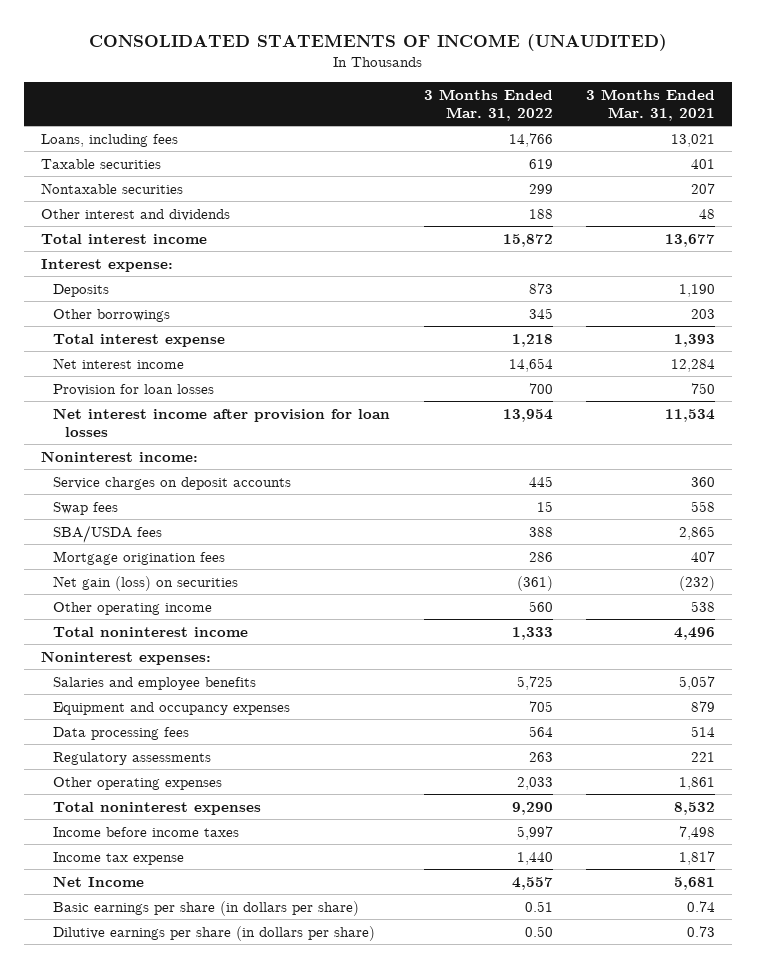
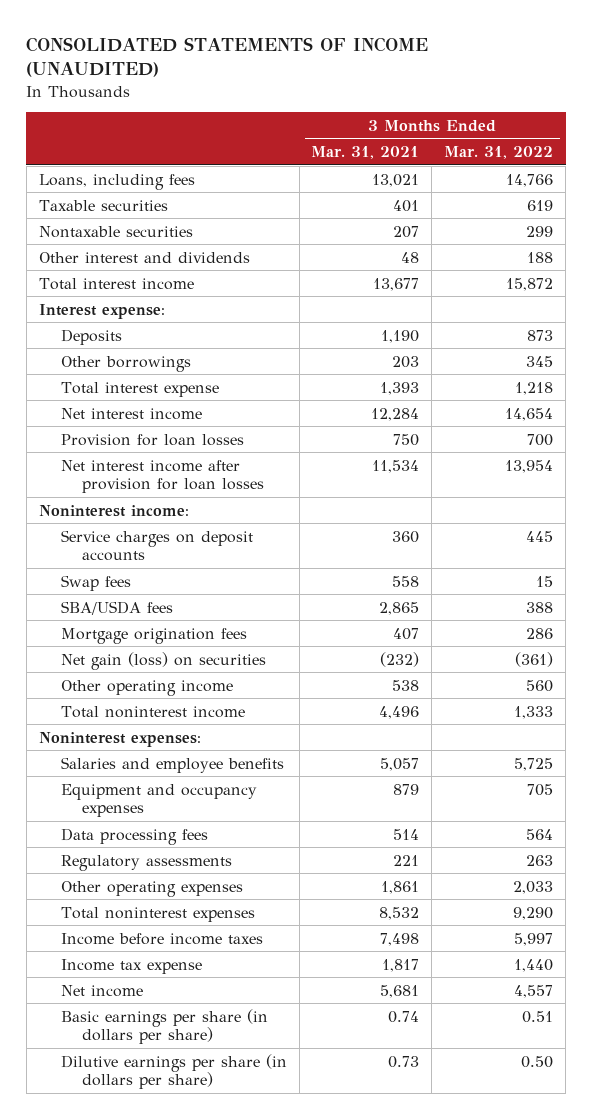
- | 3 Months Ended Mar. 31, 2022 | 3 Months Ended Mar. 31, 2021
+ | 3 Months Ended Mar. 31, 2021 | 3 Months Ended Mar. 31, 2022
- Net Income | 4,557 | 5,681
+ Net income | 5,681 | 4,557

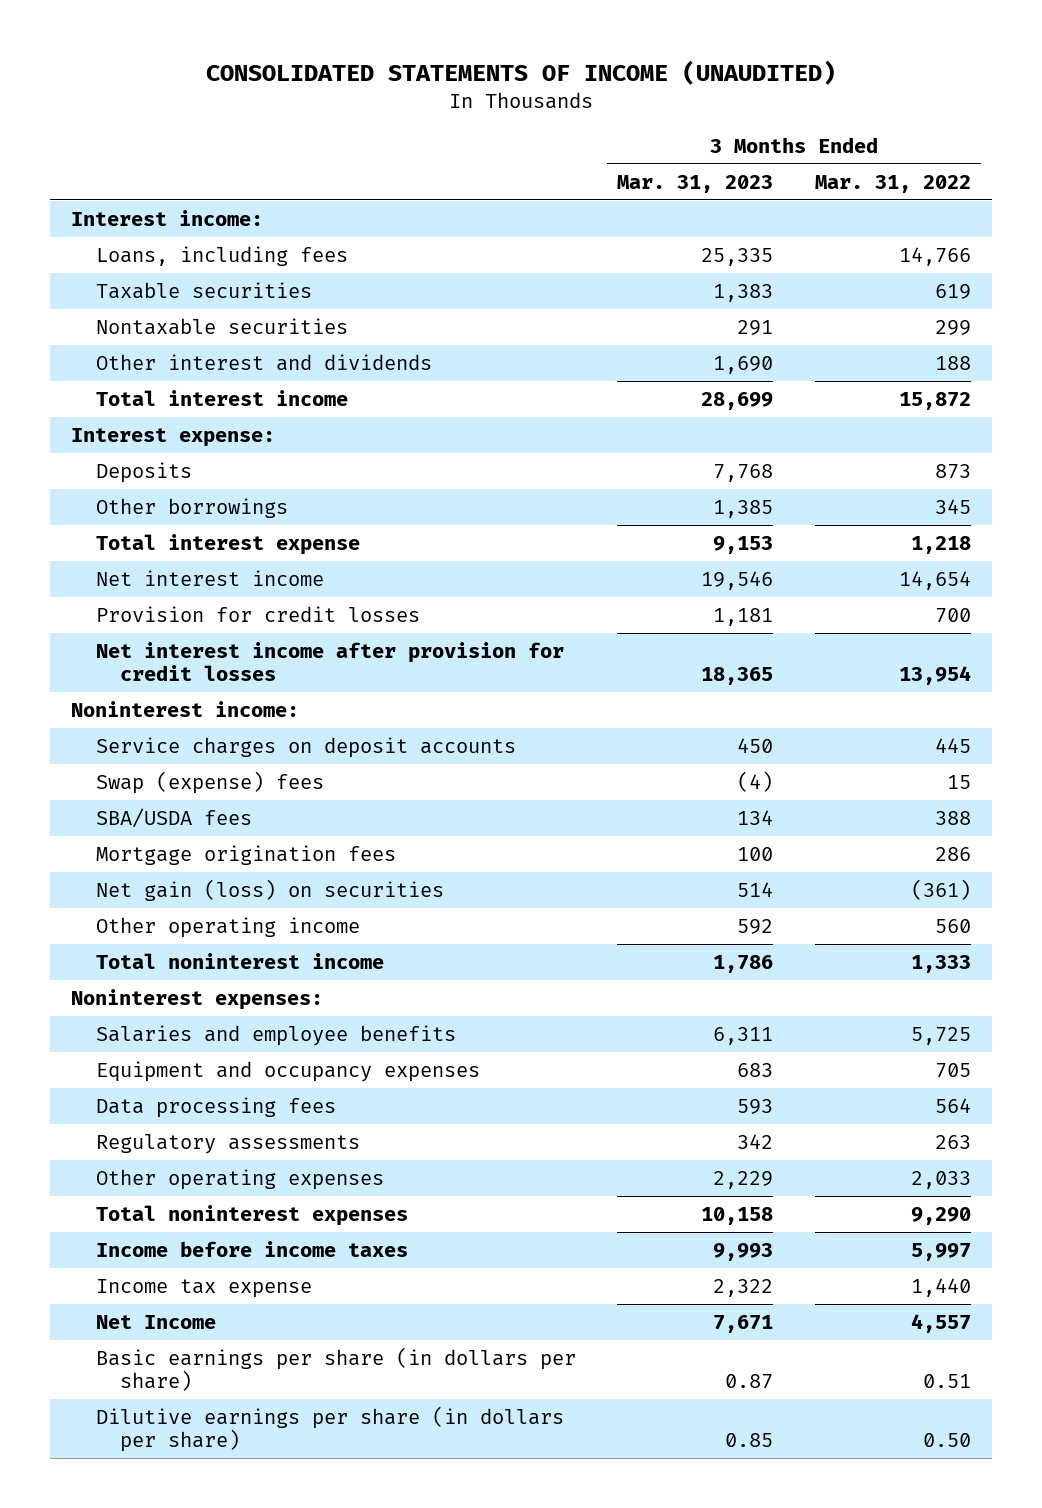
- | 3 Months Ended Mar. 31, 2021 | 3 Months Ended Mar. 31, 2022
+ | 3 Months Ended Mar. 31, 2023 | 3 Months Ended Mar. 31, 2022
+ Interest income:
- Provision for loan losses | 750 | 700
- Net interest income after provision for loan losses | 11,534 | 13,954
+ Provision for credit losses | 1,181 | 700
+ Net interest income after provision for credit losses | 18,365 | 13,954
- Swap fees | 558 | 15
+ Swap (expense) fees | (4) | 15
- Net income | 5,681 | 4,557
+ Net Income | 7,671 | 4,557

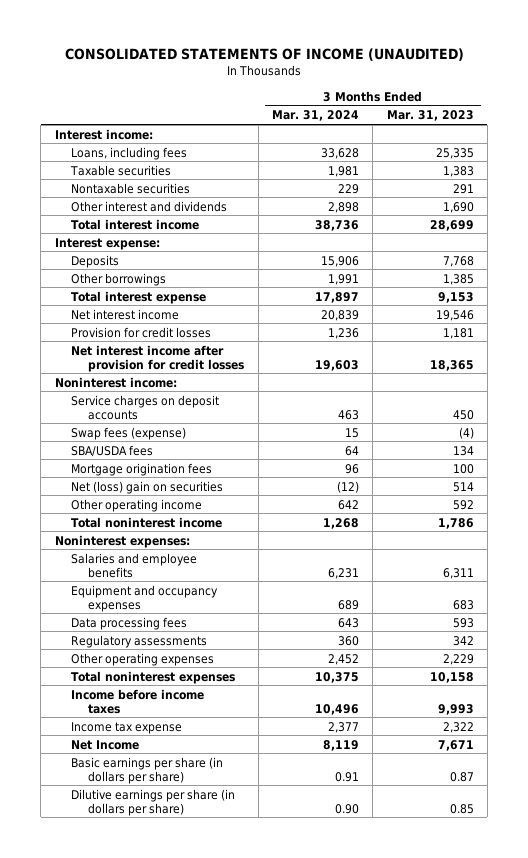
- | 3 Months Ended Mar. 31, 2023 | 3 Months Ended Mar. 31, 2022
+ | 3 Months Ended Mar. 31, 2024 | 3 Months Ended Mar. 31, 2023
- Swap (expense) fees | (4) | 15
+ Swap fees (expense) | 15 | (4)
- Net gain (loss) on securities | 514 | (361)
+ Net (loss) gain on securities | (12) | 514

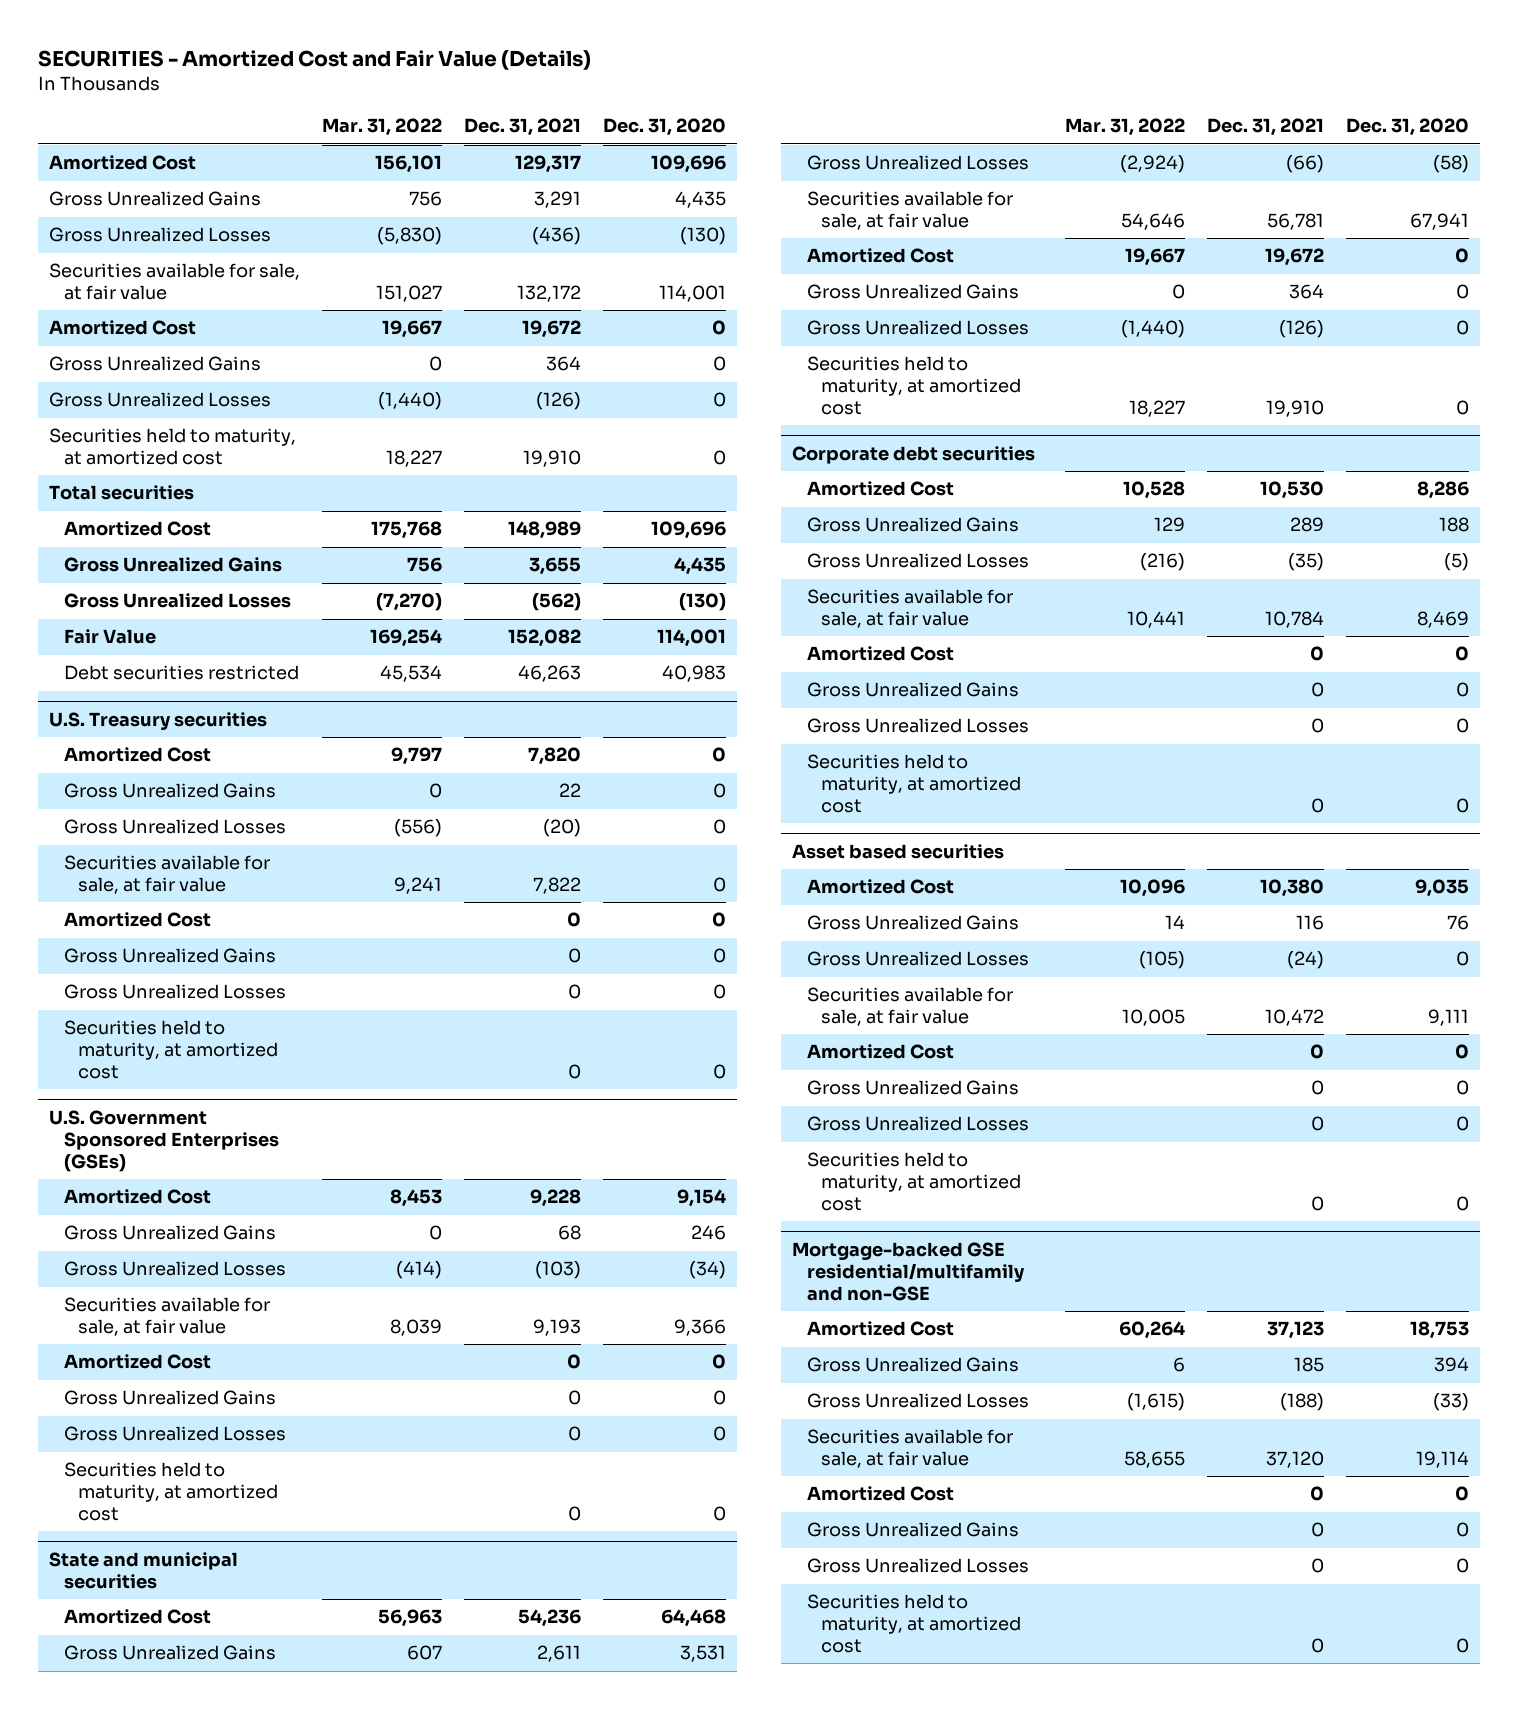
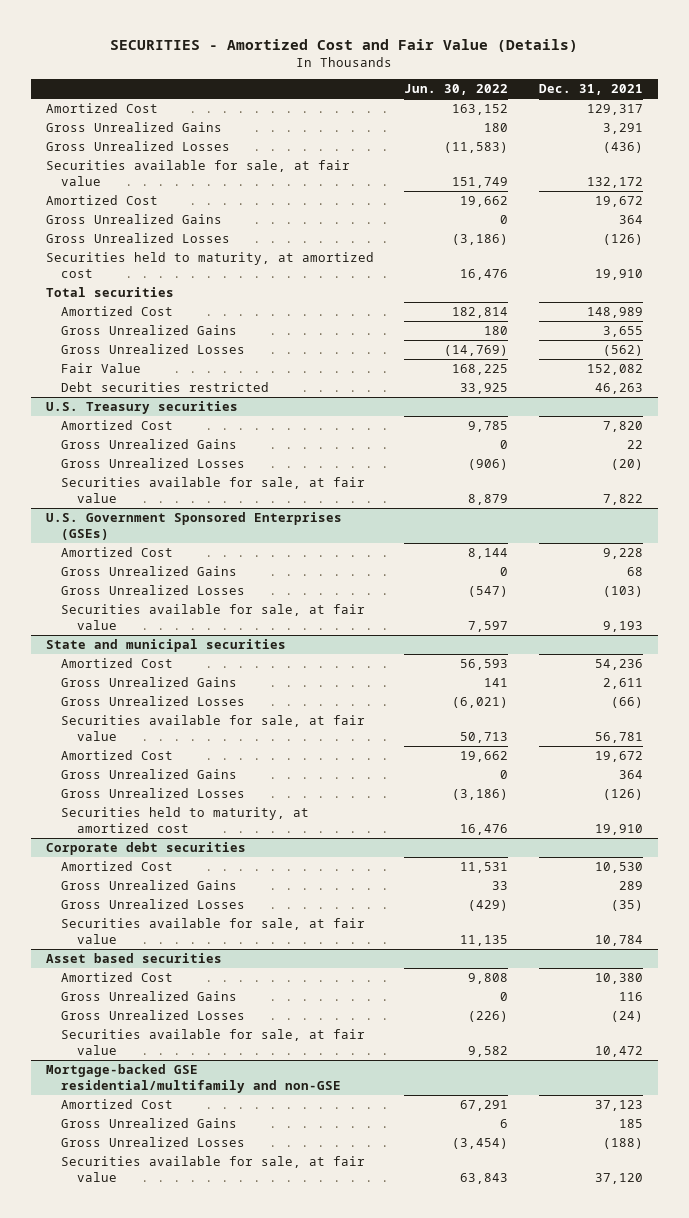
- | Mar. 31, 2022 | Dec. 31, 2021 | Dec. 31, 2020
+ | Jun. 30, 2022 | Dec. 31, 2021
@ U.S. Treasury securities
- Amortized Cost | | 0 | 0
- Gross Unrealized Gains | | 0 | 0
- Gross Unrealized Losses | | 0 | 0
- Securities held to maturity, at amortized cost | | 0 | 0
@ U.S. Government Sponsored Enterprises (GSEs)
- Amortized Cost | | 0 | 0
- Gross Unrealized Gains | | 0 | 0
- Gross Unrealized Losses | | 0 | 0
- Securities held to maturity, at amortized cost | | 0 | 0
@ Corporate debt securities
- Amortized Cost | | 0 | 0
- Gross Unrealized Gains | | 0 | 0
- Gross Unrealized Losses | | 0 | 0
- Securities held to maturity, at amortized cost | | 0 | 0
@ Asset based securities
- Amortized Cost | | 0 | 0
- Gross Unrealized Gains | | 0 | 0
- Gross Unrealized Losses | | 0 | 0
- Securities held to maturity, at amortized cost | | 0 | 0
@ Mortgage-backed GSE residential/multifamily and non-GSE
- Amortized Cost | | 0 | 0
- Gross Unrealized Gains | | 0 | 0
- Gross Unrealized Losses | | 0 | 0
- Securities held to maturity, at amortized cost | | 0 | 0

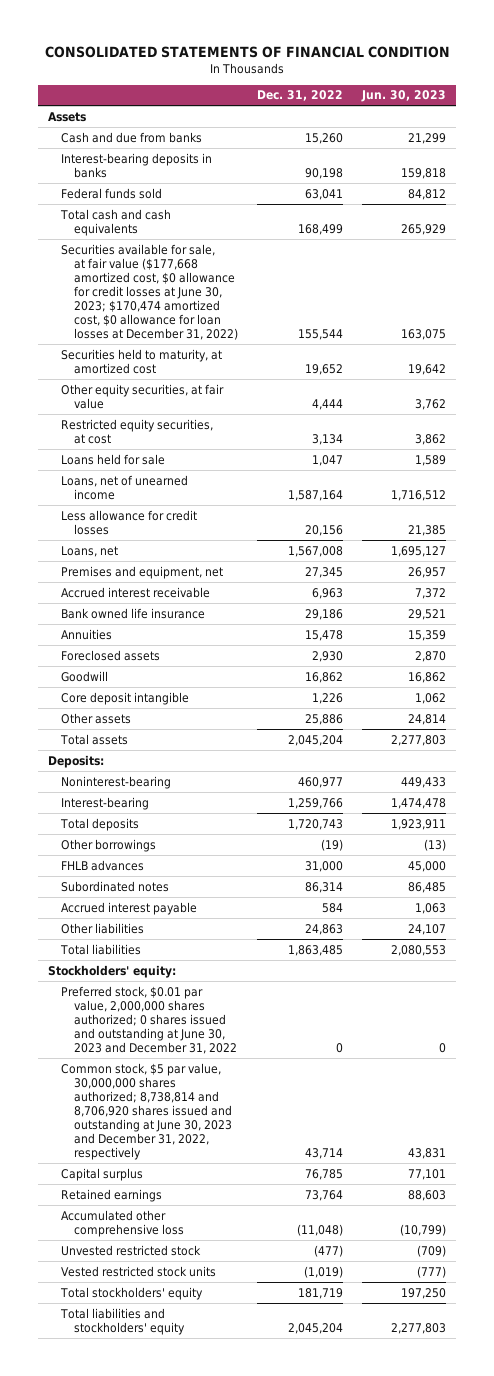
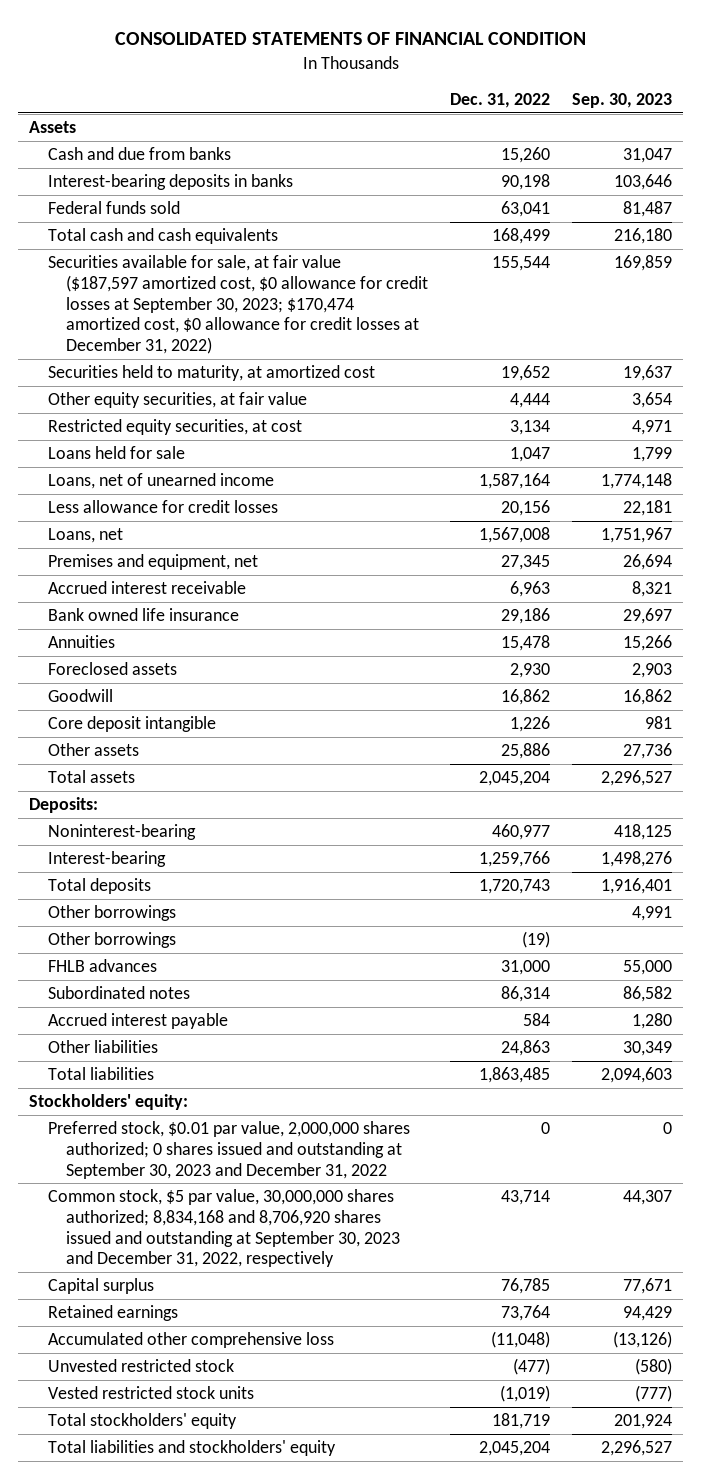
- | Dec. 31, 2022 | Jun. 30, 2023
+ | Dec. 31, 2022 | Sep. 30, 2023
- Securities available for sale, at fair value ($177,668 amortized cost, $0 allowance for credit losses at June 30, 2023; $170,474 amortized cost, $0 allowance for loan losses at December 31, 2022) | 155,544 | 163,075
+ Securities available for sale, at fair value ($187,597 amortized cost, $0 allowance for credit losses at September 30, 2023; $170,474 amortized cost, $0 allowance for credit losses at December 31, 2022) | 155,544 | 169,859
+ Other borrowings | | 4,991
- Preferred stock, $0.01 par value, 2,000,000 shares authorized; 0 shares issued and outstanding at June 30, 2023 and December 31, 2022 | 0 | 0
- Common stock, $5 par value, 30,000,000 shares authorized; 8,738,814 and 8,706,920 shares issued and outstanding at June 30, 2023 and December 31, 2022, respectively | 43,714 | 43,831
+ Preferred stock, $0.01 par value, 2,000,000 shares authorized; 0 shares issued and outstanding at September 30, 2023 and December 31, 2022 | 0 | 0
+ Common stock, $5 par value, 30,000,000 shares authorized; 8,834,168 and 8,706,920 shares issued and outstanding at September 30, 2023 and December 31, 2022, respectively | 43,714 | 44,307

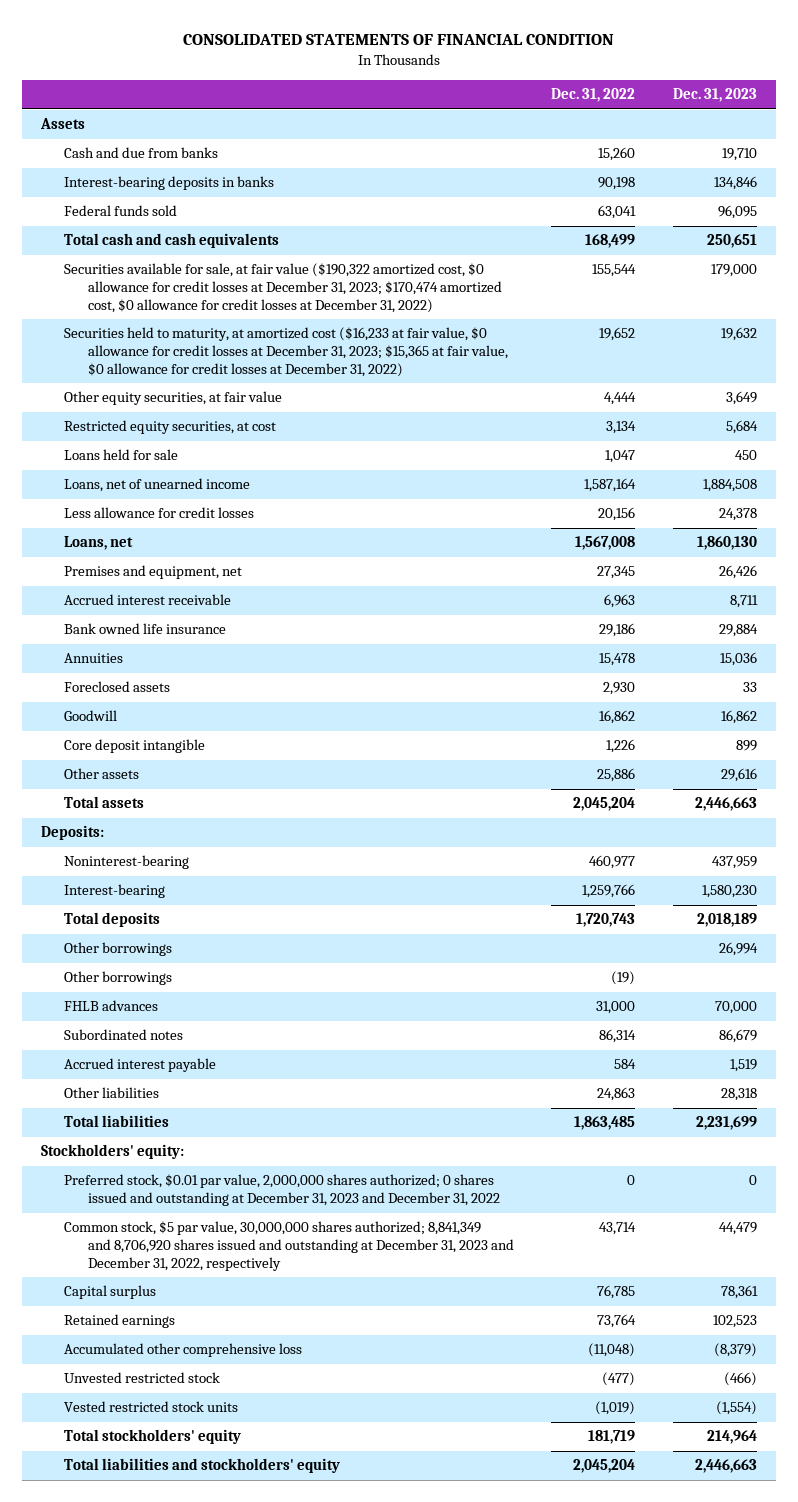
- | Dec. 31, 2022 | Sep. 30, 2023
+ | Dec. 31, 2022 | Dec. 31, 2023
- Securities available for sale, at fair value ($187,597 amortized cost, $0 allowance for credit losses at September 30, 2023; $170,474 amortized cost, $0 allowance for credit losses at December 31, 2022) | 155,544 | 169,859
- Securities held to maturity, at amortized cost | 19,652 | 19,637
+ Securities available for sale, at fair value ($190,322 amortized cost, $0 allowance for credit losses at December 31, 2023; $170,474 amortized cost, $0 allowance for credit losses at December 31, 2022) | 155,544 | 179,000
+ Securities held to maturity, at amortized cost ($16,233 at fair value, $0 allowance for credit losses at December 31, 2023; $15,365 at fair value, $0 allowance for credit losses at December 31, 2022) | 19,652 | 19,632
- Preferred stock, $0.01 par value, 2,000,000 shares authorized; 0 shares issued and outstanding at September 30, 2023 and December 31, 2022 | 0 | 0
- Common stock, $5 par value, 30,000,000 shares authorized; 8,834,168 and 8,706,920 shares issued and outstanding at September 30, 2023 and December 31, 2022, respectively | 43,714 | 44,307
+ Preferred stock, $0.01 par value, 2,000,000 shares authorized; 0 shares issued and outstanding at December 31, 2023 and December 31, 2022 | 0 | 0
+ Common stock, $5 par value, 30,000,000 shares authorized; 8,841,349 and 8,706,920 shares issued and outstanding at December 31, 2023 and December 31, 2022, respectively | 43,714 | 44,479

